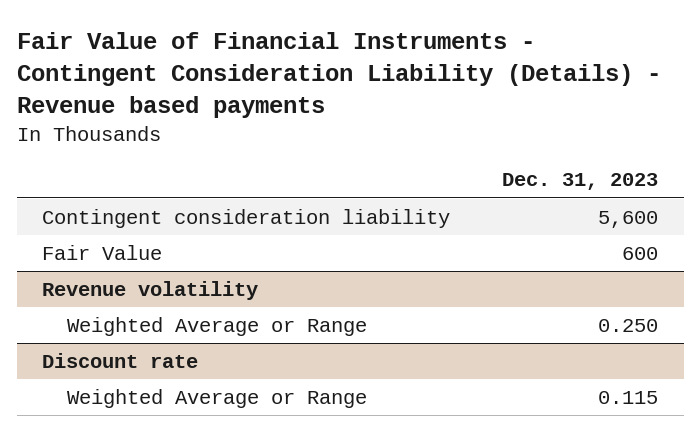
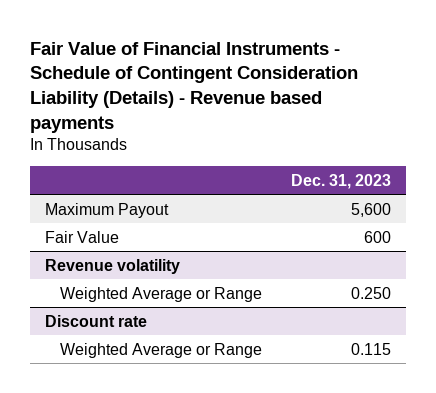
- Fair Value of Financial Instruments - Contingent Consideration Liability (Details) - Revenue based payments
+ Fair Value of Financial Instruments - Schedule of Contingent Consideration Liability (Details) - Revenue based payments
- Contingent consideration liability | 5,600
+ Maximum Payout | 5,600

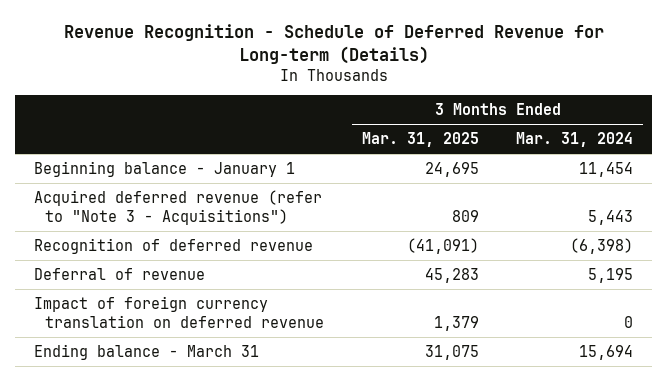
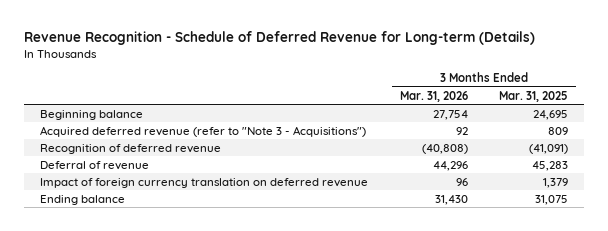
- | 3 Months Ended Mar. 31, 2025 | 3 Months Ended Mar. 31, 2024
+ | 3 Months Ended Mar. 31, 2026 | 3 Months Ended Mar. 31, 2025
- Beginning balance - January 1 | 24,695 | 11,454
+ Beginning balance | 27,754 | 24,695
- Ending balance - March 31 | 31,075 | 15,694
+ Ending balance | 31,430 | 31,075

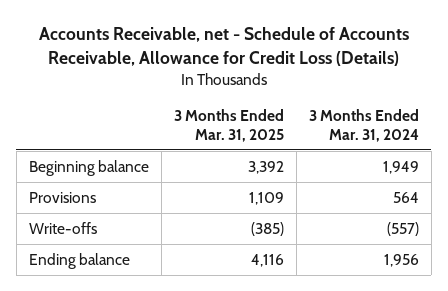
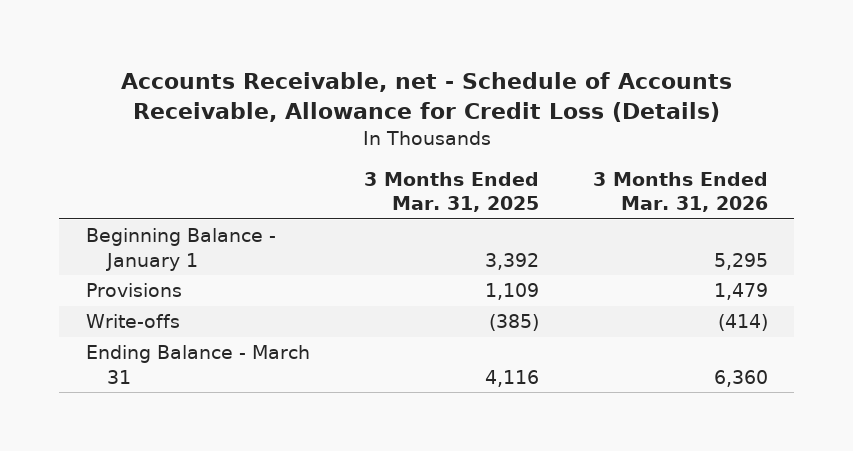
- | 3 Months Ended Mar. 31, 2025 | 3 Months Ended Mar. 31, 2024
+ | 3 Months Ended Mar. 31, 2025 | 3 Months Ended Mar. 31, 2026
- Beginning balance | 3,392 | 1,949
+ Beginning Balance - January 1 | 3,392 | 5,295
- Ending balance | 4,116 | 1,956
+ Ending Balance - March 31 | 4,116 | 6,360

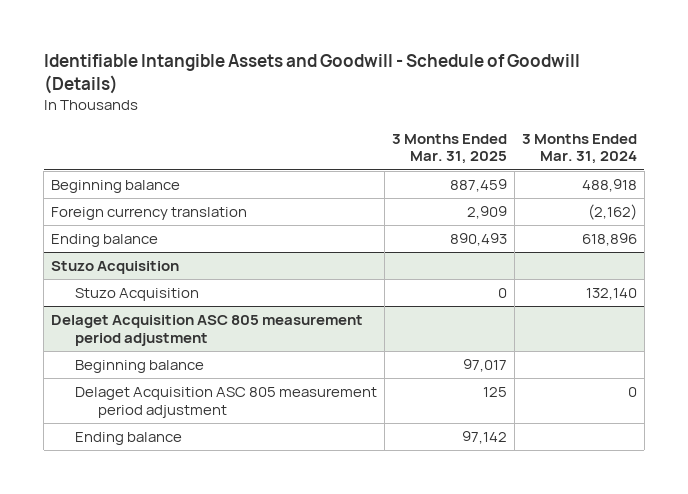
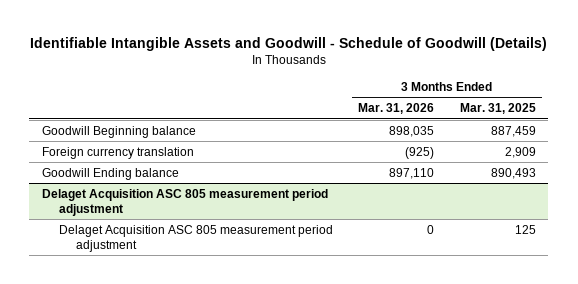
- | 3 Months Ended Mar. 31, 2025 | 3 Months Ended Mar. 31, 2024
+ | 3 Months Ended Mar. 31, 2026 | 3 Months Ended Mar. 31, 2025
- Beginning balance | 887,459 | 488,918
+ Goodwill Beginning balance | 898,035 | 887,459
- Ending balance | 890,493 | 618,896
- Stuzo Acquisition
- Stuzo Acquisition | 0 | 132,140
+ Goodwill Ending balance | 897,110 | 890,493
@ Delaget Acquisition ASC 805 measurement period adjustment
- Beginning balance | 97,017 |
- Ending balance | 97,142 |

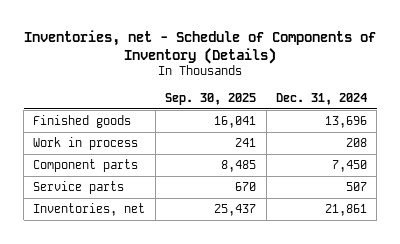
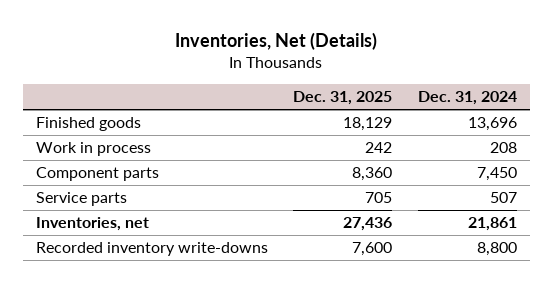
- Inventories, net - Schedule of Components of Inventory (Details)
+ Inventories, Net (Details)
- | Sep. 30, 2025 | Dec. 31, 2024
+ | Dec. 31, 2025 | Dec. 31, 2024
+ Recorded inventory write-downs | 7,600 | 8,800

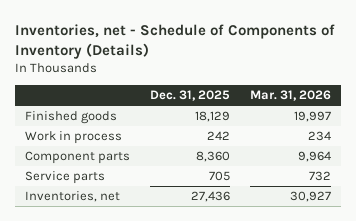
- Inventories, Net (Details)
+ Inventories, net - Schedule of Components of Inventory (Details)
- | Dec. 31, 2025 | Dec. 31, 2024
+ | Dec. 31, 2025 | Mar. 31, 2026
- Recorded inventory write-downs | 7,600 | 8,800

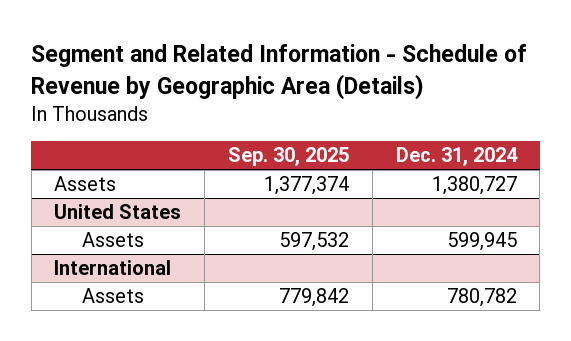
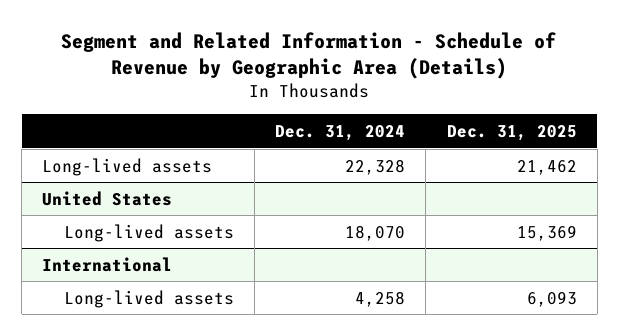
- | Sep. 30, 2025 | Dec. 31, 2024
+ | Dec. 31, 2024 | Dec. 31, 2025
- Assets | 1,377,374 | 1,380,727
+ Long-lived assets | 22,328 | 21,462
@ United States
- Assets | 597,532 | 599,945
+ Long-lived assets | 18,070 | 15,369
@ International
- Assets | 779,842 | 780,782
+ Long-lived assets | 4,258 | 6,093

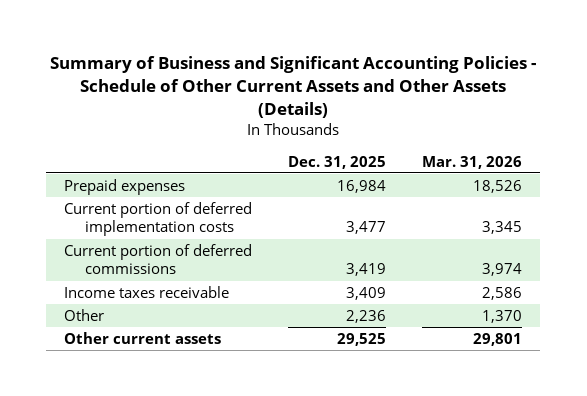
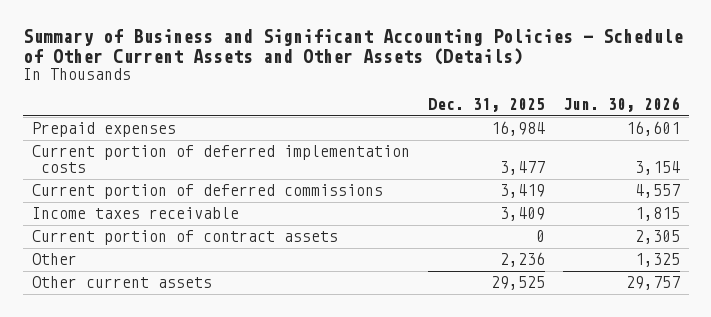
- | Dec. 31, 2025 | Mar. 31, 2026
+ | Dec. 31, 2025 | Jun. 30, 2026
+ Current portion of contract assets | 0 | 2,305

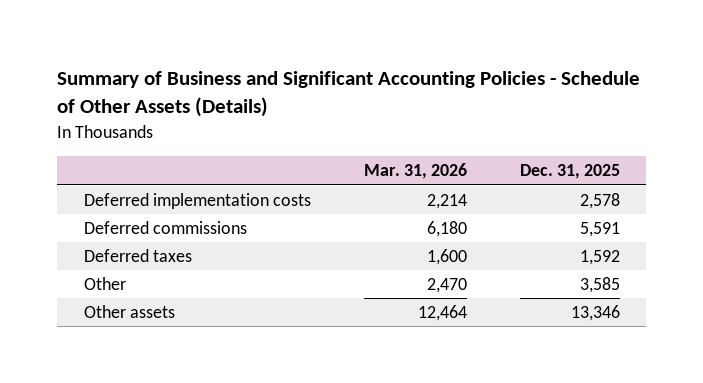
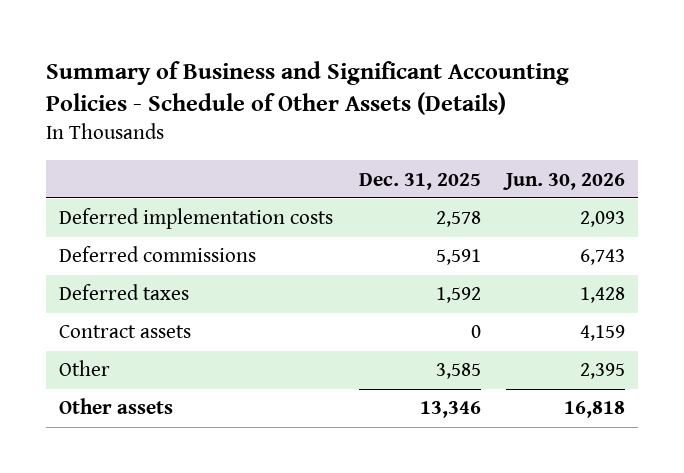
- | Mar. 31, 2026 | Dec. 31, 2025
+ | Dec. 31, 2025 | Jun. 30, 2026
+ Contract assets | 0 | 4,159

